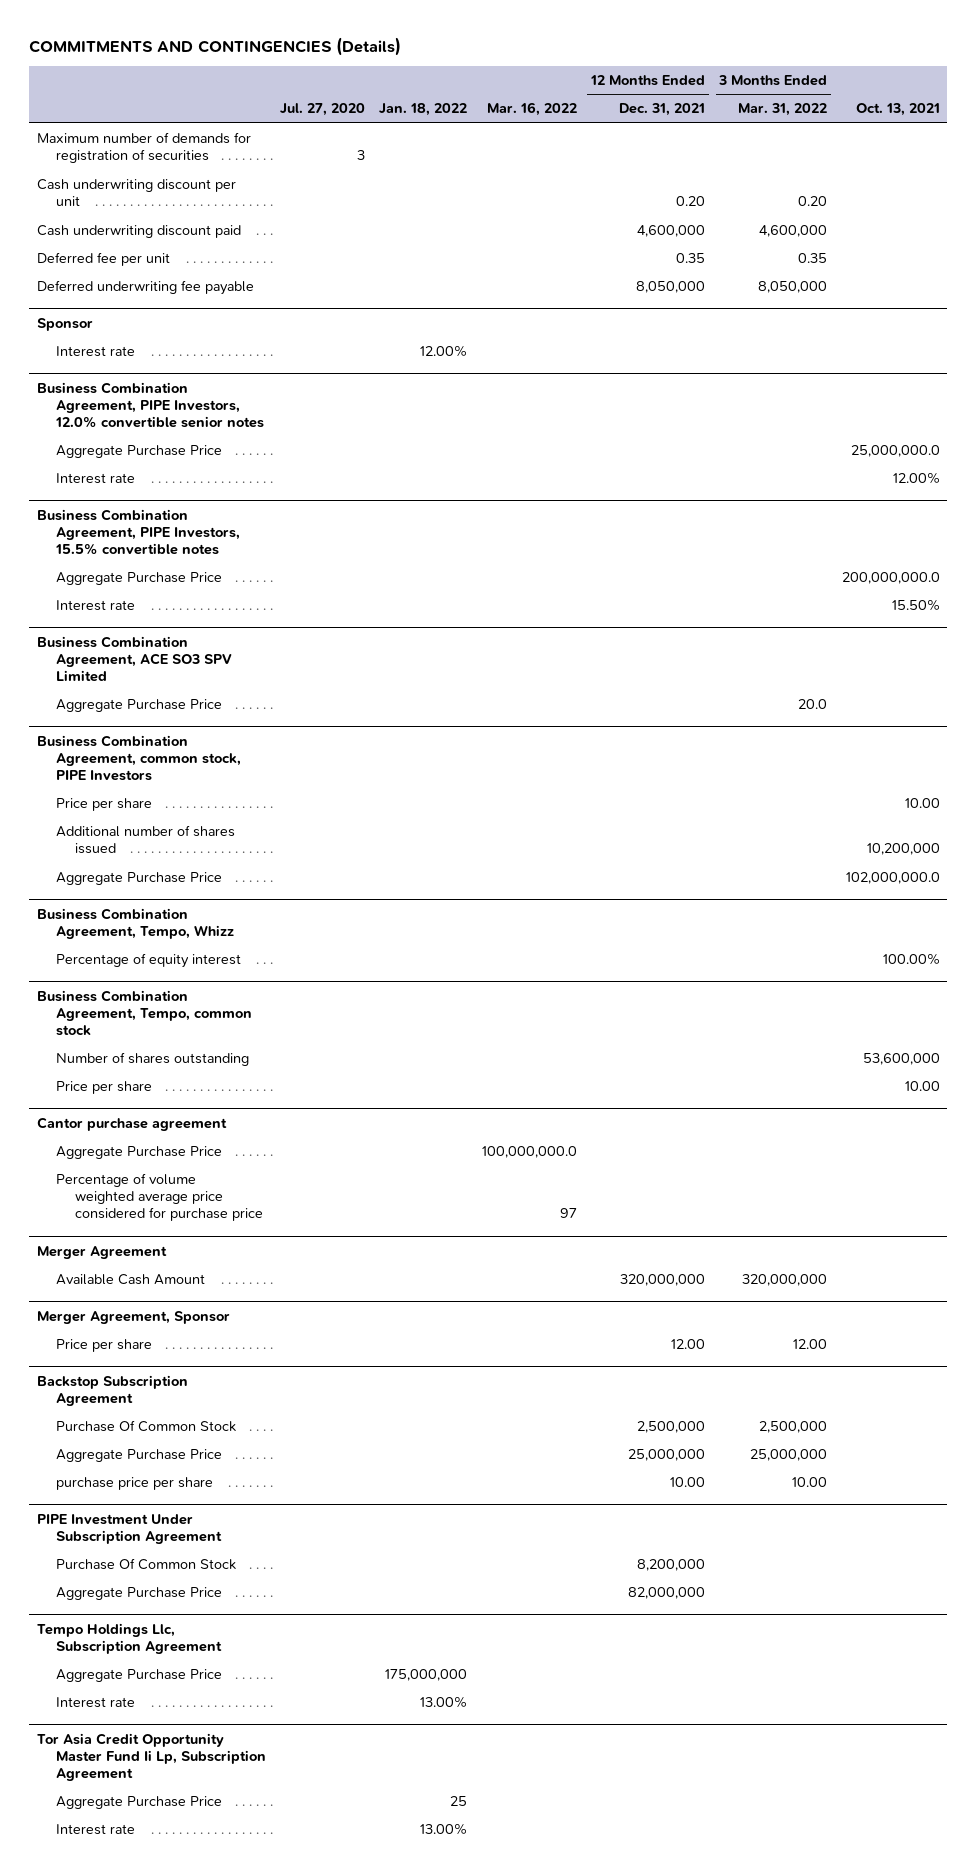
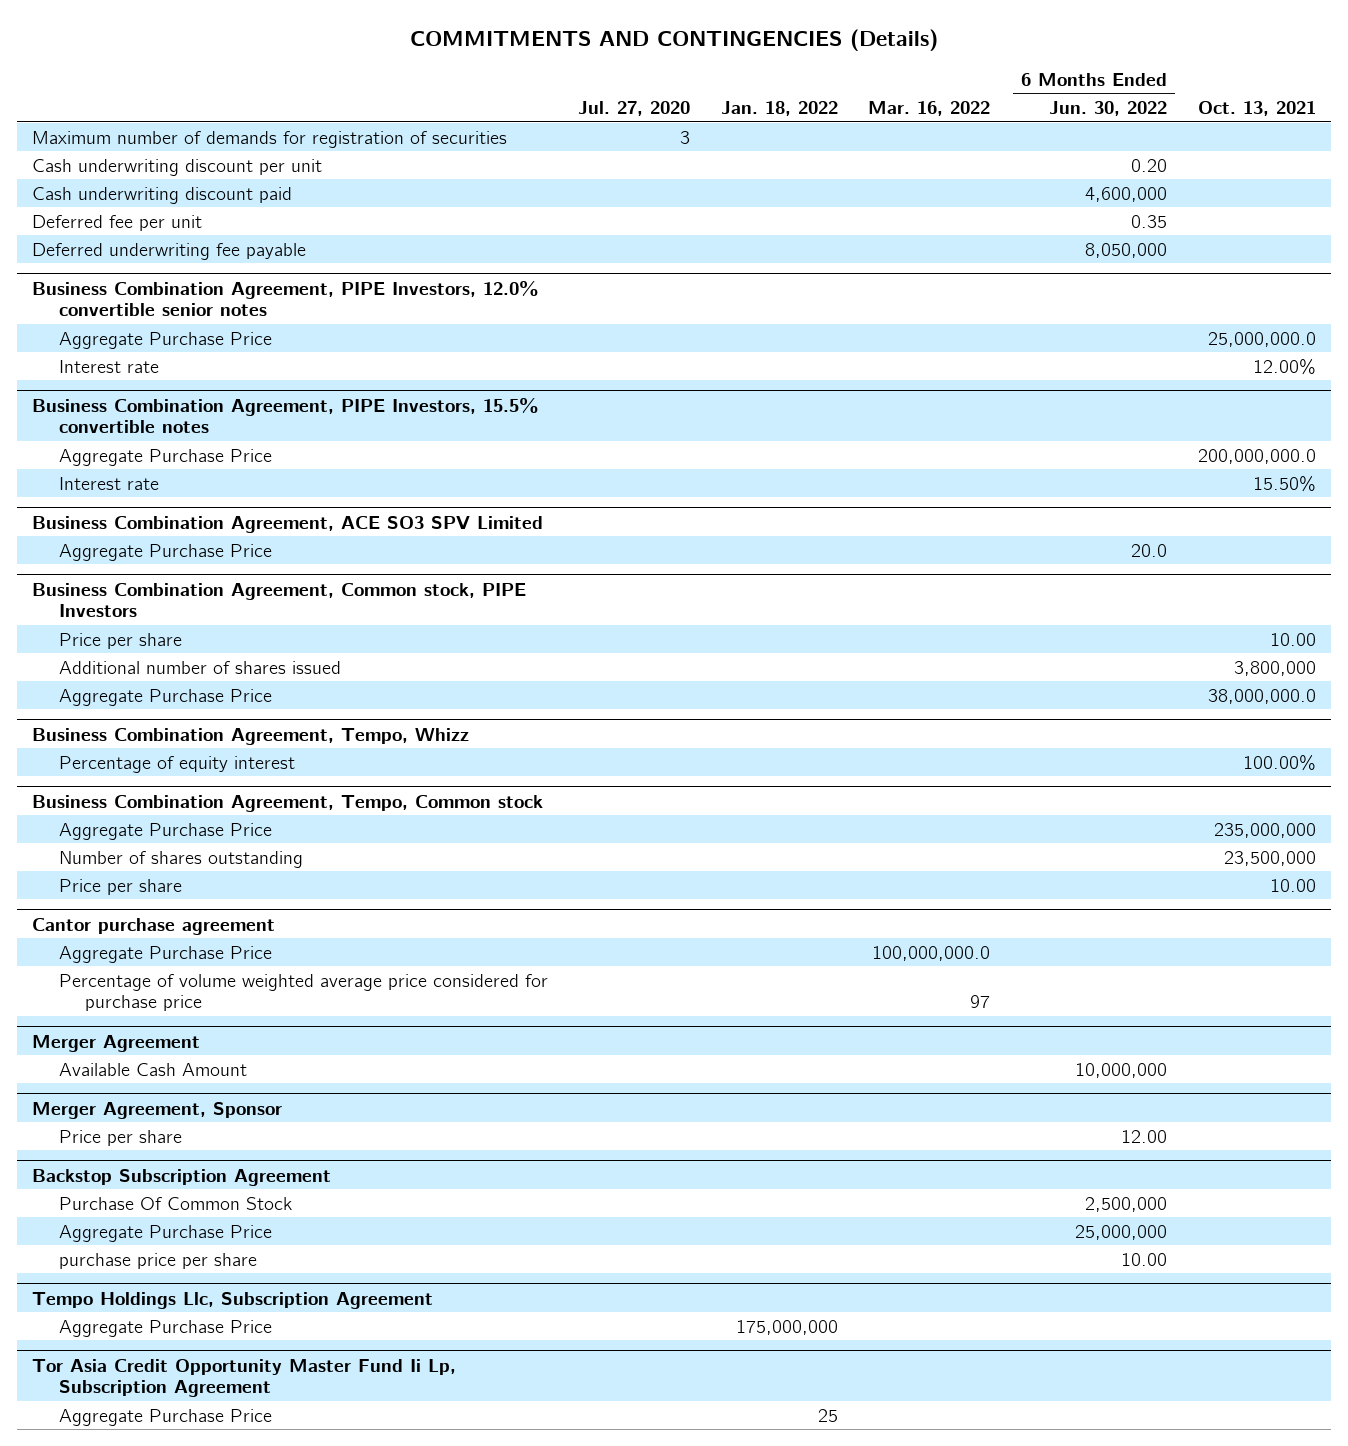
- | Jul. 27, 2020 | Jan. 18, 2022 | Mar. 16, 2022 | 12 Months Ended Dec. 31, 2021 | 3 Months Ended Mar. 31, 2022 | Oct. 13, 2021
+ | Jul. 27, 2020 | Jan. 18, 2022 | Mar. 16, 2022 | 6 Months Ended Jun. 30, 2022 | Oct. 13, 2021
- Sponsor
- Interest rate | | 12.00% | | | |
- Business Combination Agreement, common stock, PIPE Investors
+ Business Combination Agreement, Common stock, PIPE Investors
- Additional number of shares issued | | | | | | 10,200,000
- Aggregate Purchase Price | | | | | | 102,000,000.0
+ Additional number of shares issued | | | | | 3,800,000
+ Aggregate Purchase Price | | | | | 38,000,000.0
- Business Combination Agreement, Tempo, common stock
- Number of shares outstanding | | | | | | 53,600,000
+ Business Combination Agreement, Tempo, Common stock
+ Aggregate Purchase Price | | | | | 235,000,000
+ Number of shares outstanding | | | | | 23,500,000
- PIPE Investment Under Subscription Agreement
- Purchase Of Common Stock | | | | 8,200,000 | |
- Aggregate Purchase Price | | | | 82,000,000 | |
@ Tempo Holdings Llc, Subscription Agreement
- Interest rate | | 13.00% | | | |
@ Tor Asia Credit Opportunity Master Fund Ii Lp, Subscription Agreement
- Interest rate | | 13.00% | | | |

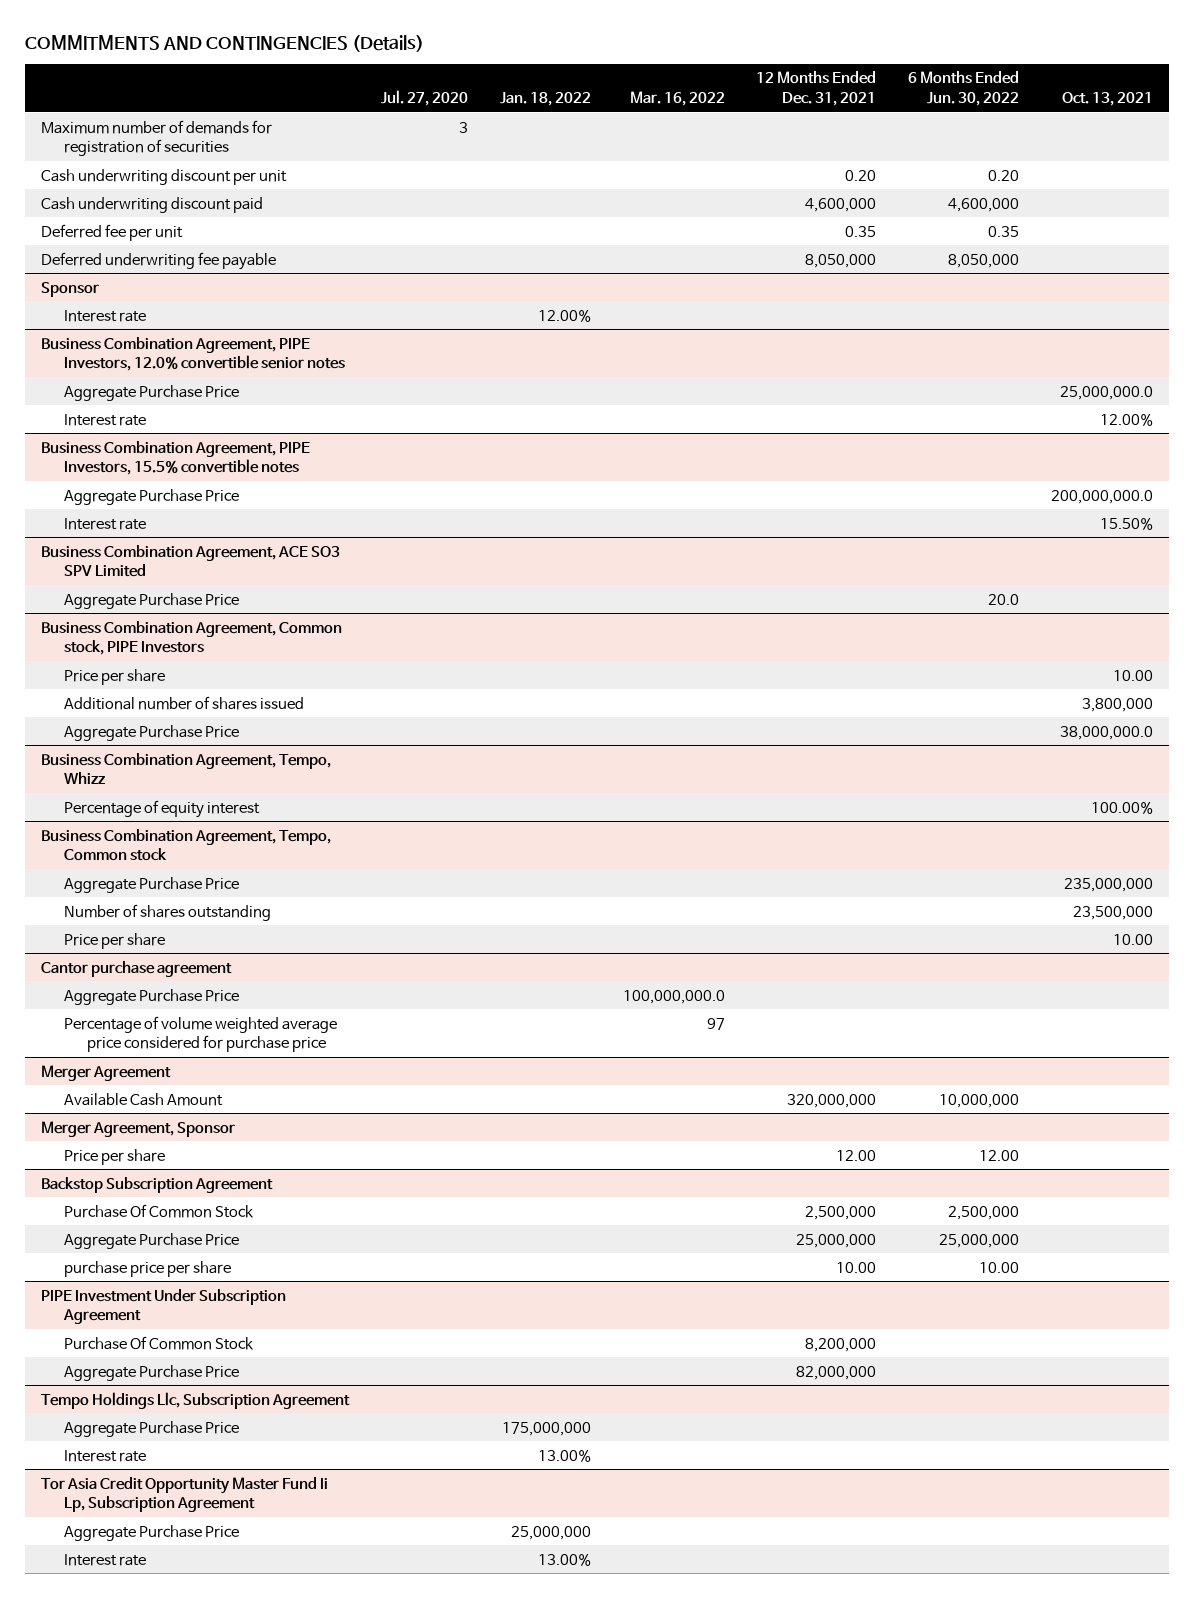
- | Jul. 27, 2020 | Jan. 18, 2022 | Mar. 16, 2022 | 6 Months Ended Jun. 30, 2022 | Oct. 13, 2021
+ | Jul. 27, 2020 | Jan. 18, 2022 | Mar. 16, 2022 | 12 Months Ended Dec. 31, 2021 | 6 Months Ended Jun. 30, 2022 | Oct. 13, 2021
+ Sponsor
+ Interest rate | | 12.00% | | | |
+ PIPE Investment Under Subscription Agreement
+ Purchase Of Common Stock | | | | 8,200,000 | |
+ Aggregate Purchase Price | | | | 82,000,000 | |
@ Tempo Holdings Llc, Subscription Agreement
+ Interest rate | | 13.00% | | | |
@ Tor Asia Credit Opportunity Master Fund Ii Lp, Subscription Agreement
- Aggregate Purchase Price | | 25 | | |
+ Aggregate Purchase Price | | 25,000,000 | | | |
+ Interest rate | | 13.00% | | | |

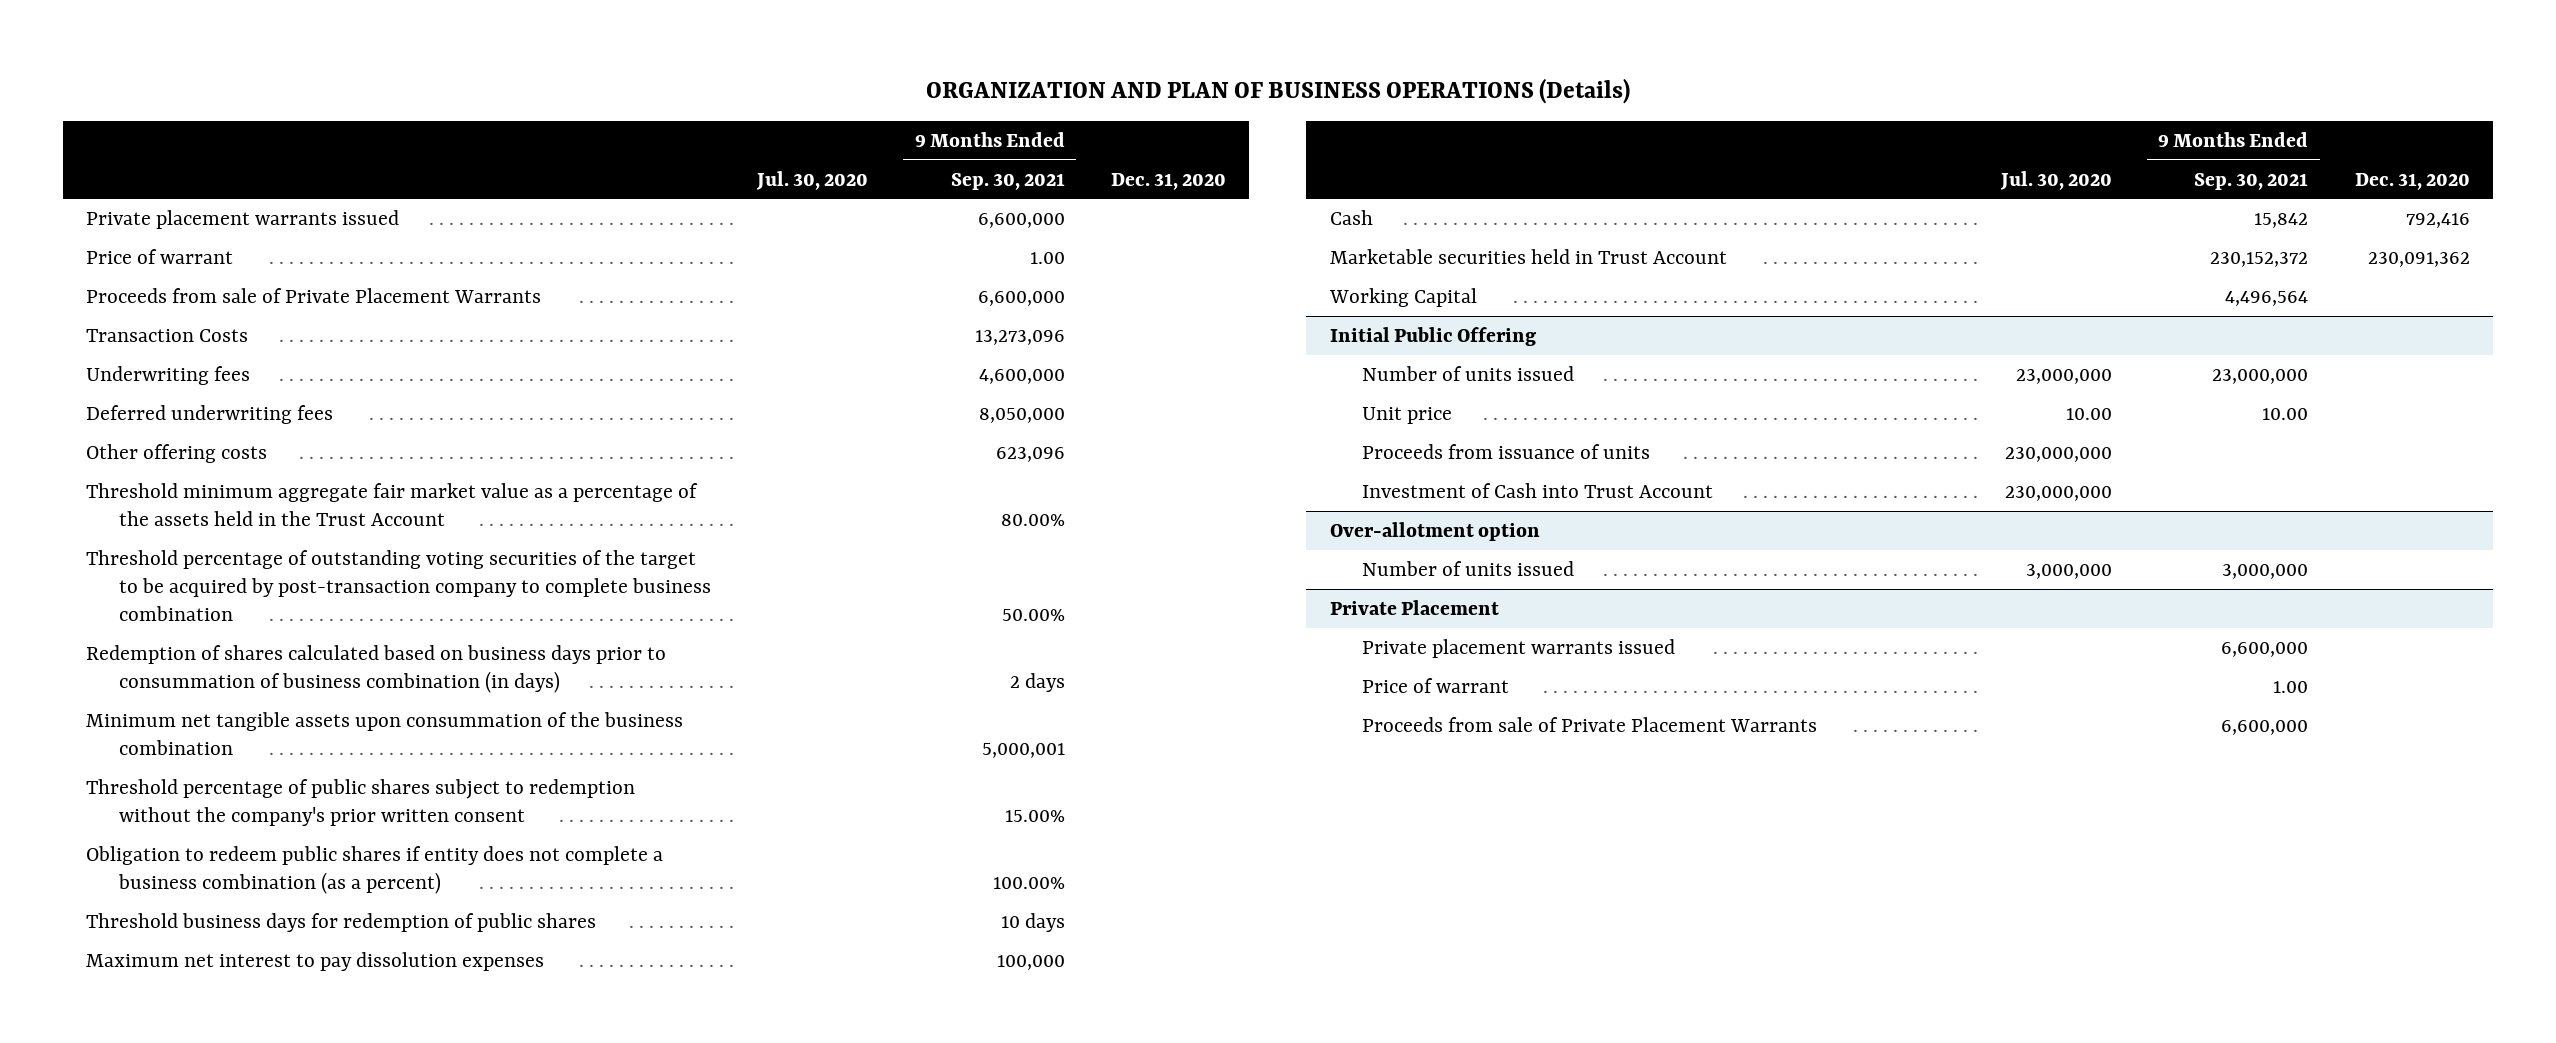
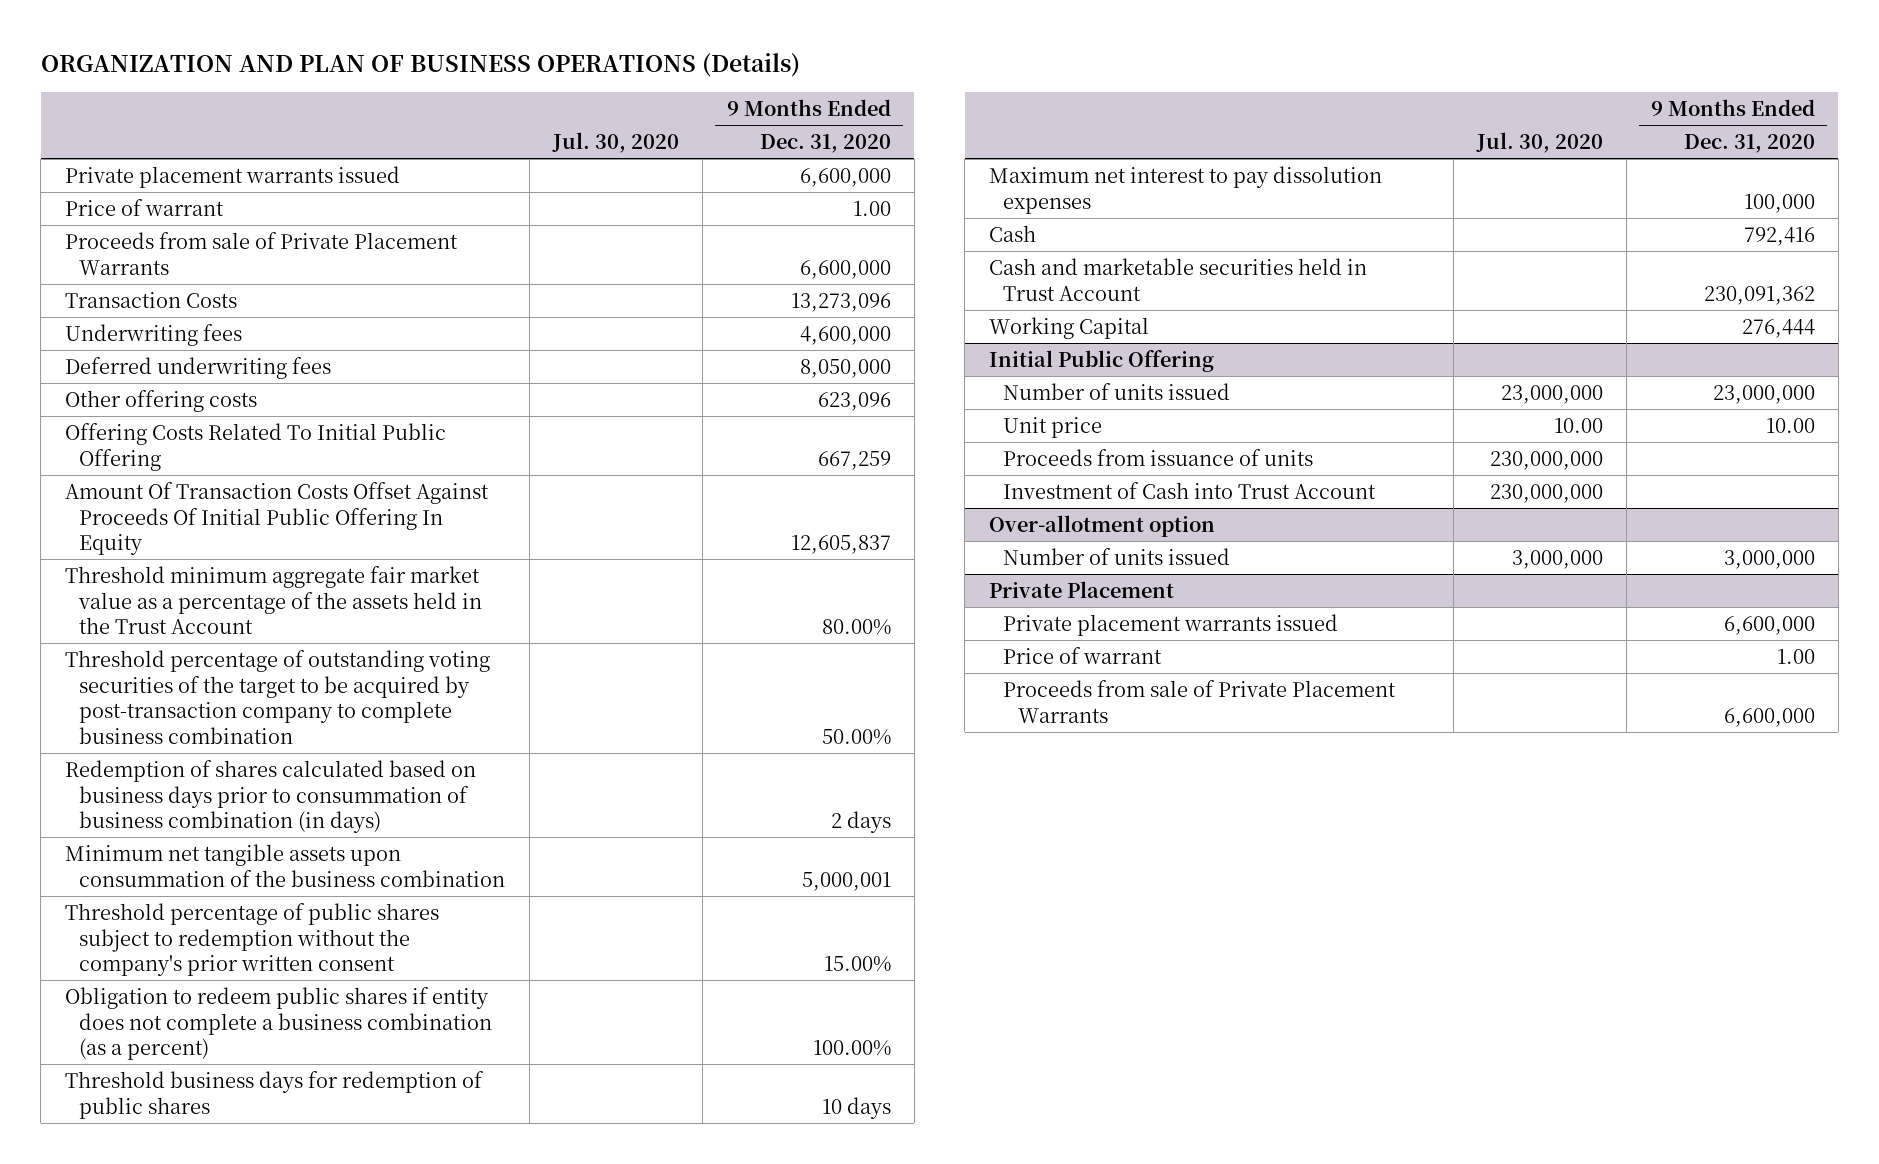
- | Jul. 30, 2020 | 9 Months Ended Sep. 30, 2021 | Dec. 31, 2020
+ | Jul. 30, 2020 | 9 Months Ended Dec. 31, 2020
+ Offering Costs Related To Initial Public Offering | | 667,259
+ Amount Of Transaction Costs Offset Against Proceeds Of Initial Public Offering In Equity | | 12,605,837
- Marketable securities held in Trust Account | | 230,152,372 | 230,091,362
+ Cash and marketable securities held in Trust Account | | 230,091,362

